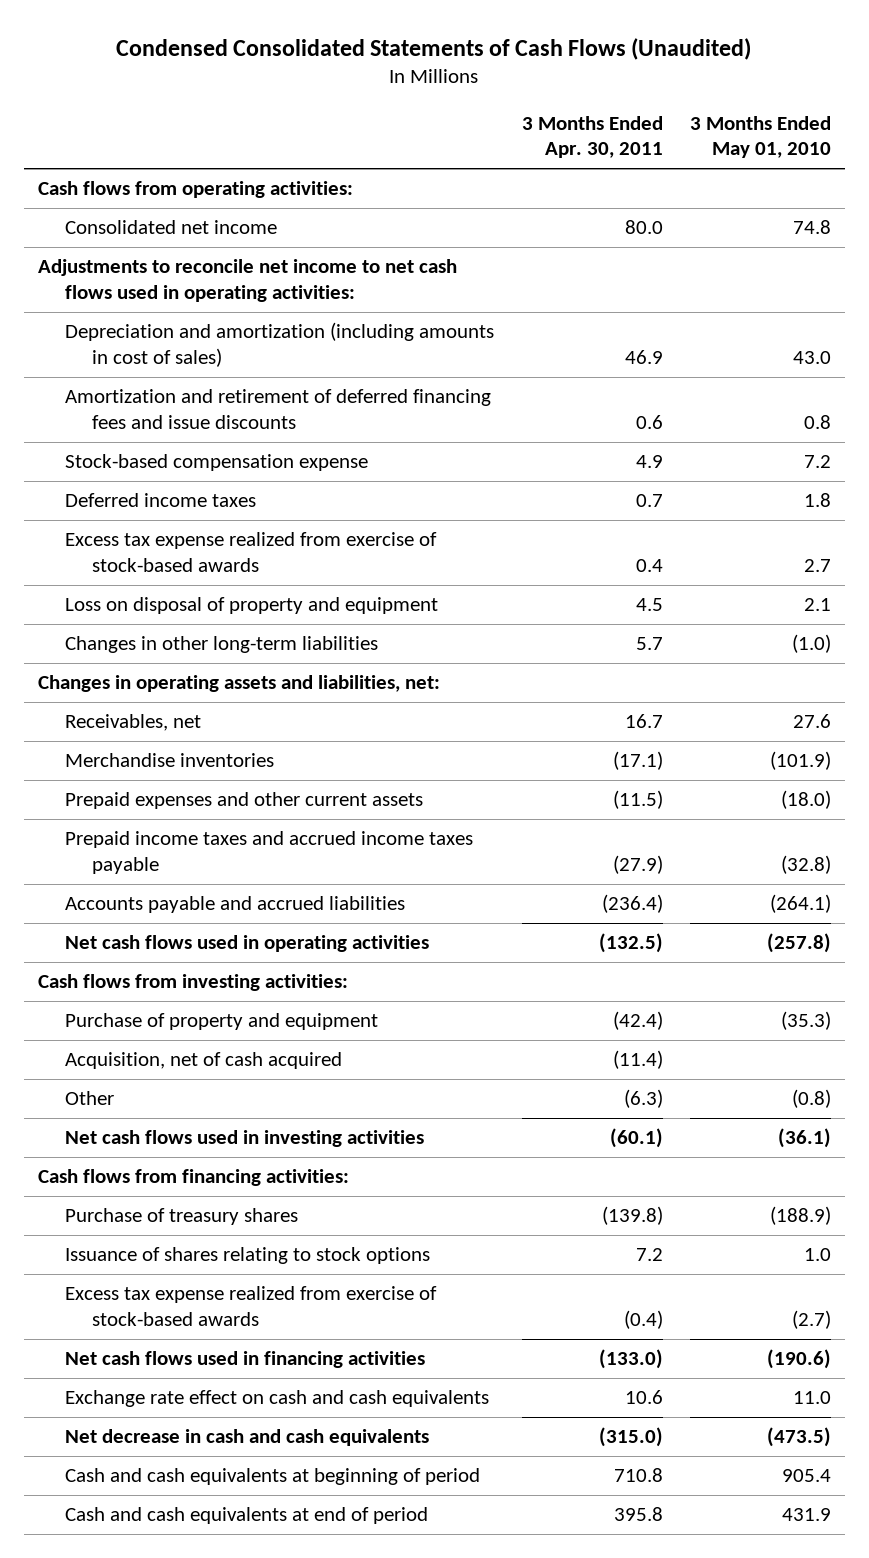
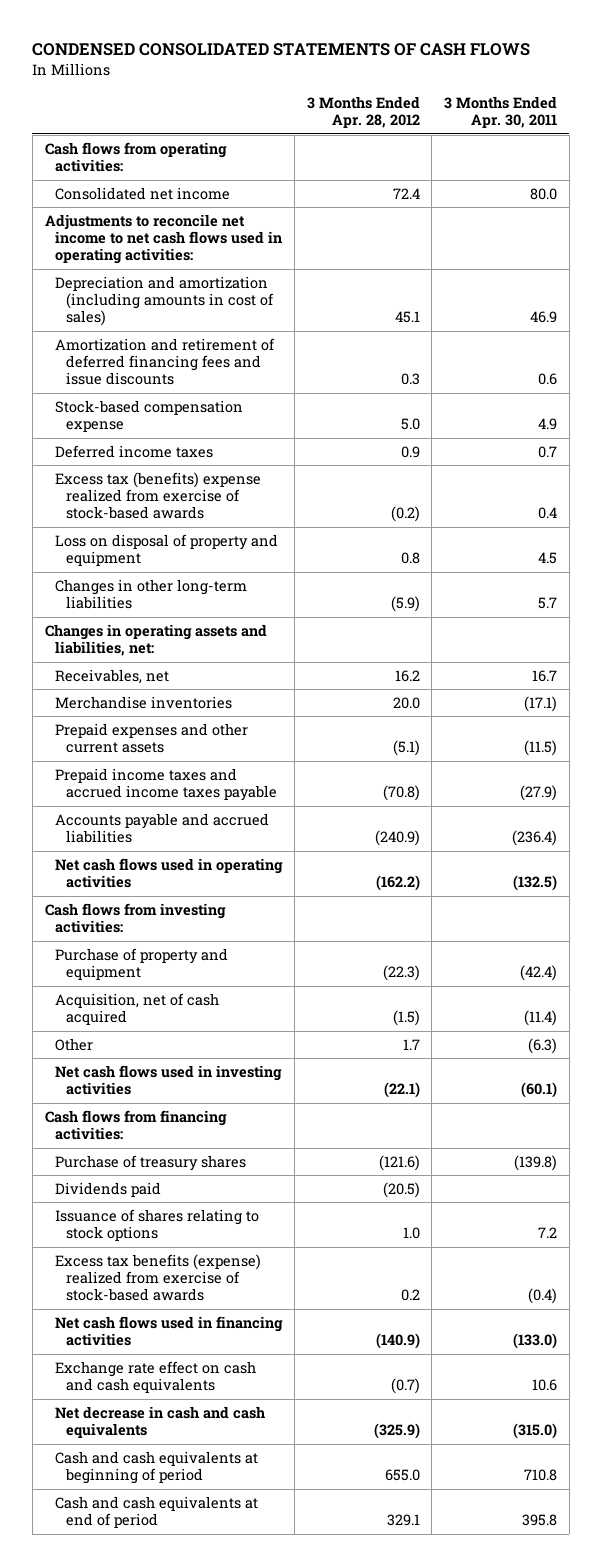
- Condensed Consolidated Statements of Cash Flows (Unaudited)
+ CONDENSED CONSOLIDATED STATEMENTS OF CASH FLOWS
- | 3 Months Ended Apr. 30, 2011 | 3 Months Ended May 01, 2010
+ | 3 Months Ended Apr. 28, 2012 | 3 Months Ended Apr. 30, 2011
- Excess tax expense realized from exercise of stock-based awards | 0.4 | 2.7
+ Excess tax (benefits) expense realized from exercise of stock-based awards | (0.2) | 0.4
+ Dividends paid | (20.5) |
- Excess tax expense realized from exercise of stock-based awards | (0.4) | (2.7)
+ Excess tax benefits (expense) realized from exercise of stock-based awards | 0.2 | (0.4)

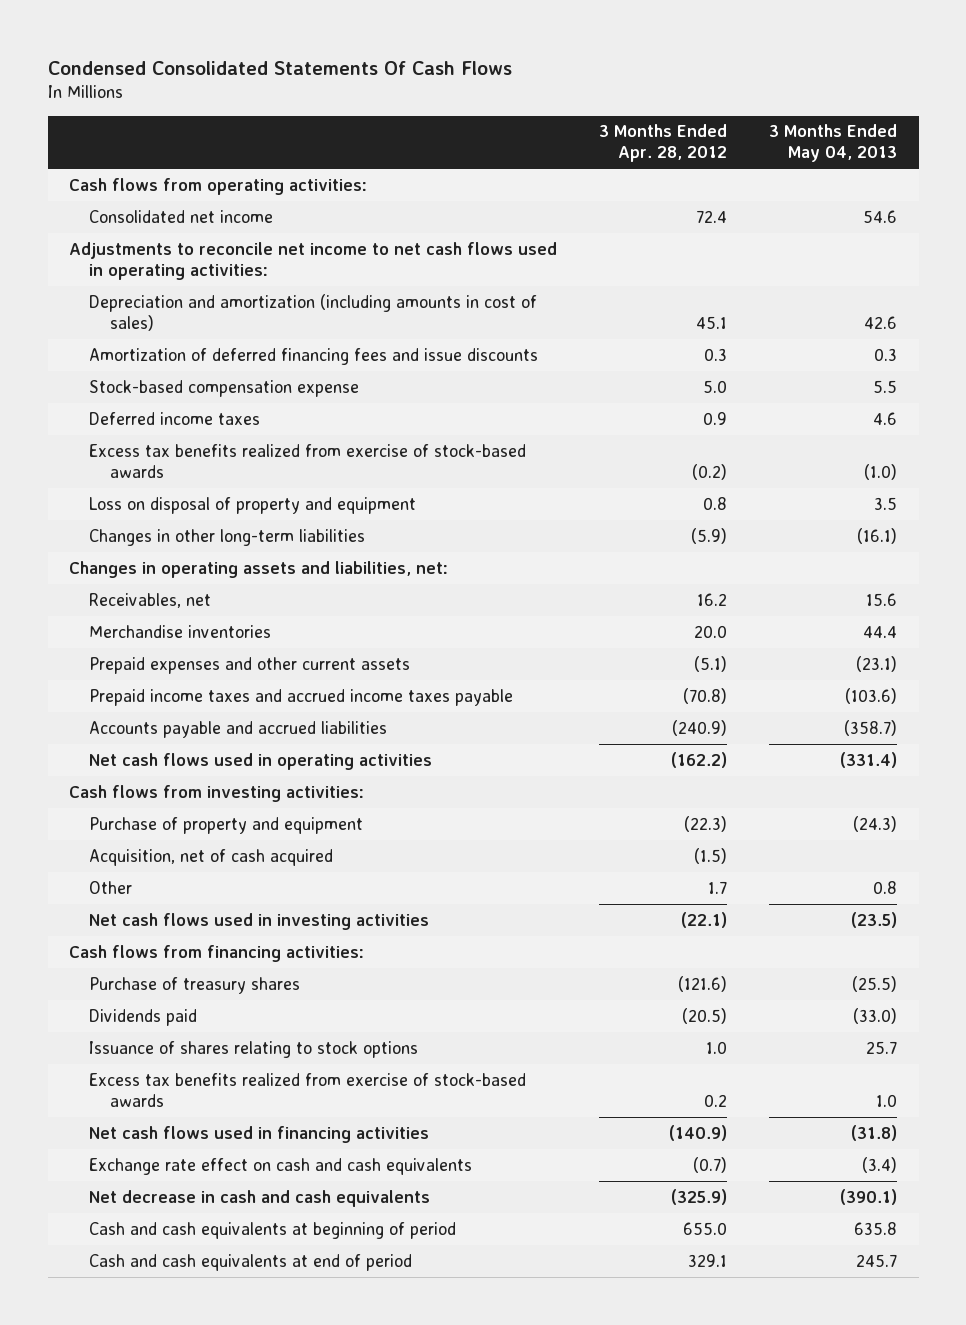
- CONDENSED CONSOLIDATED STATEMENTS OF CASH FLOWS
+ Condensed Consolidated Statements Of Cash Flows
- | 3 Months Ended Apr. 28, 2012 | 3 Months Ended Apr. 30, 2011
+ | 3 Months Ended Apr. 28, 2012 | 3 Months Ended May 04, 2013
- Amortization and retirement of deferred financing fees and issue discounts | 0.3 | 0.6
+ Amortization of deferred financing fees and issue discounts | 0.3 | 0.3
- Excess tax (benefits) expense realized from exercise of stock-based awards | (0.2) | 0.4
+ Excess tax benefits realized from exercise of stock-based awards | (0.2) | (1.0)
- Excess tax benefits (expense) realized from exercise of stock-based awards | 0.2 | (0.4)
+ Excess tax benefits realized from exercise of stock-based awards | 0.2 | 1.0

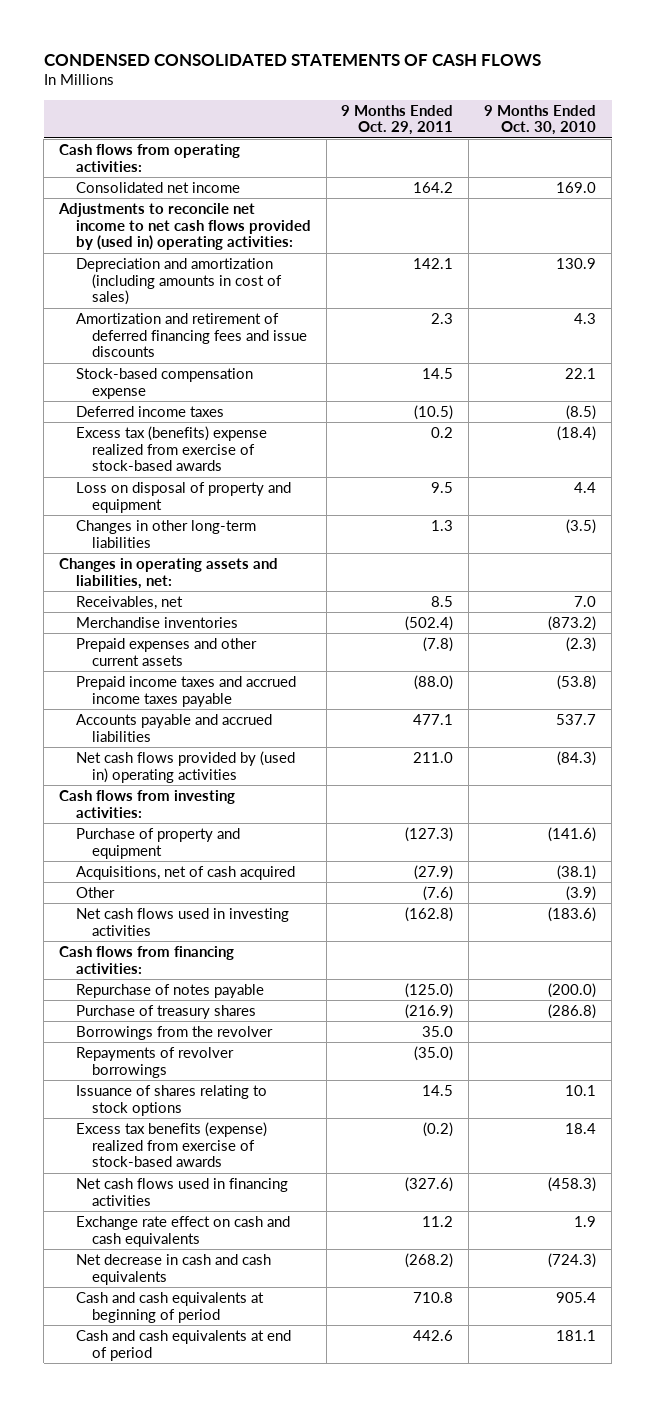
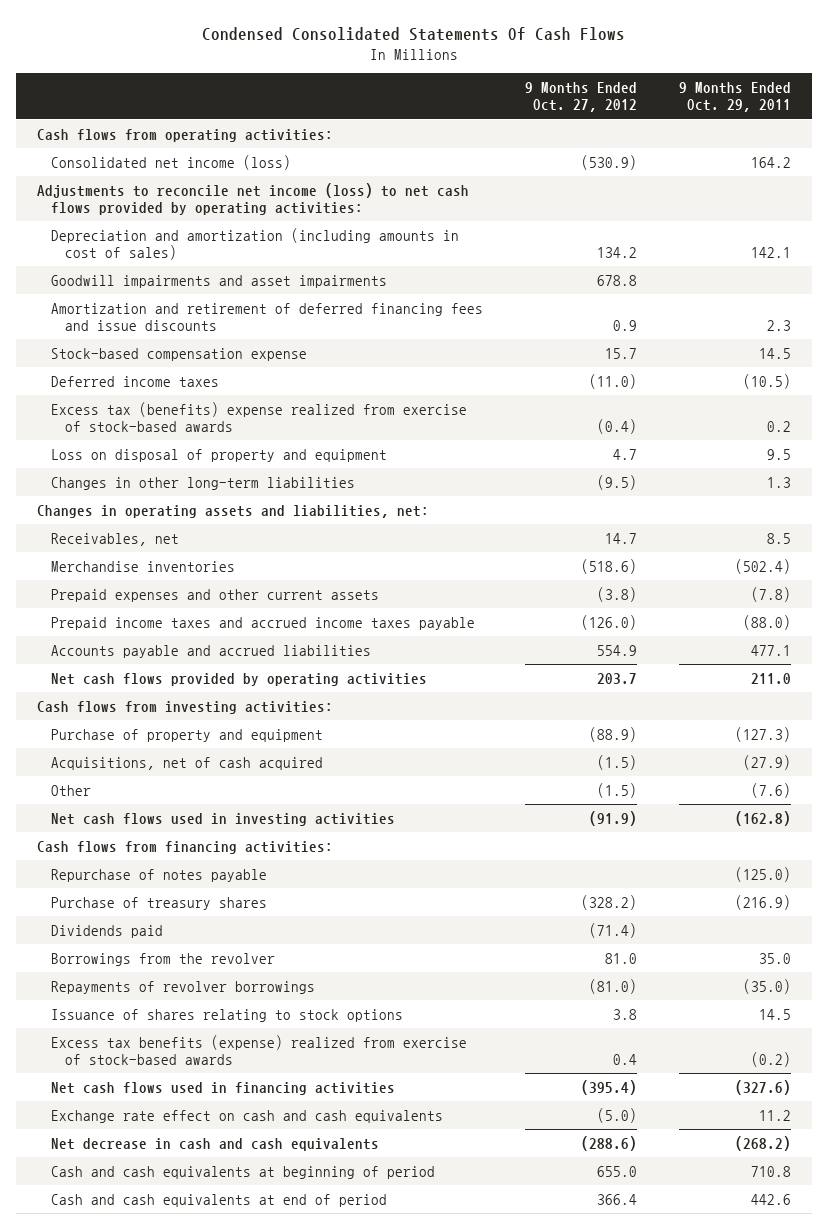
- CONDENSED CONSOLIDATED STATEMENTS OF CASH FLOWS
+ Condensed Consolidated Statements Of Cash Flows
- | 9 Months Ended Oct. 29, 2011 | 9 Months Ended Oct. 30, 2010
+ | 9 Months Ended Oct. 27, 2012 | 9 Months Ended Oct. 29, 2011
- Consolidated net income | 164.2 | 169.0
- Adjustments to reconcile net income to net cash flows provided by (used in) operating activities:
+ Consolidated net income (loss) | (530.9) | 164.2
+ Adjustments to reconcile net income (loss) to net cash flows provided by operating activities:
+ Goodwill impairments and asset impairments | 678.8 |
- Net cash flows provided by (used in) operating activities | 211.0 | (84.3)
+ Net cash flows provided by operating activities | 203.7 | 211.0
+ Dividends paid | (71.4) |

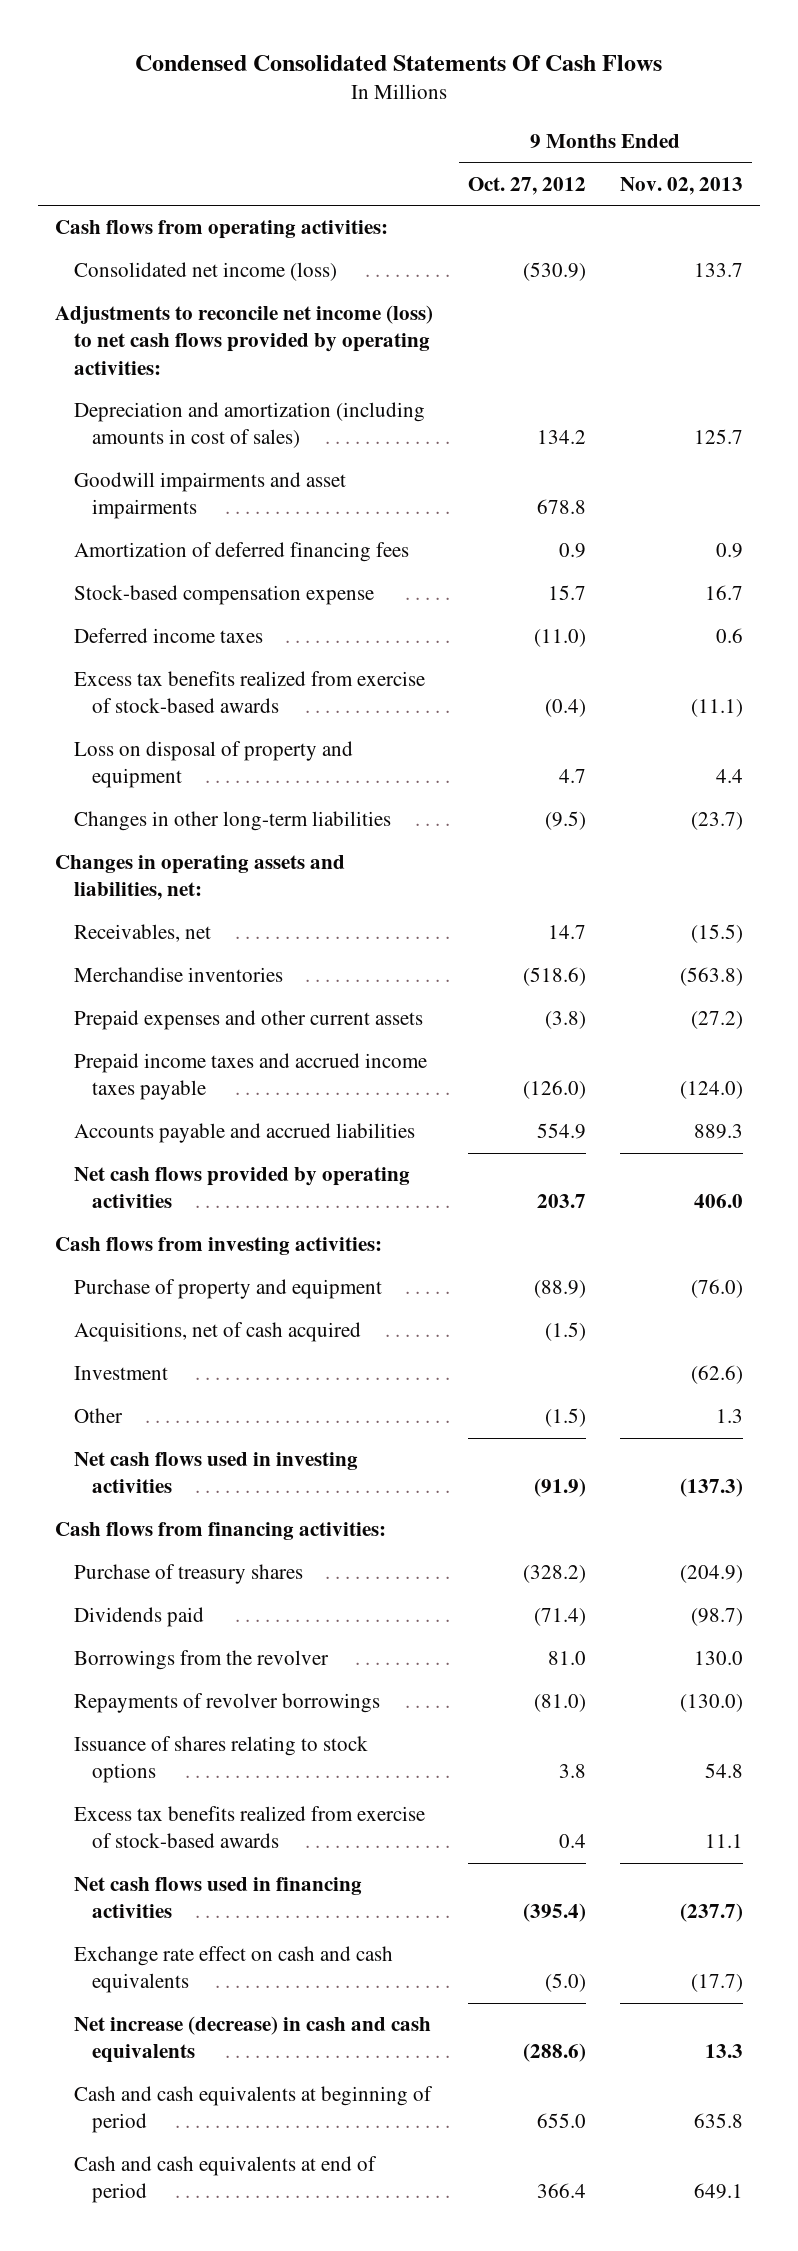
- | 9 Months Ended Oct. 27, 2012 | 9 Months Ended Oct. 29, 2011
+ | 9 Months Ended Oct. 27, 2012 | 9 Months Ended Nov. 02, 2013
- Amortization and retirement of deferred financing fees and issue discounts | 0.9 | 2.3
+ Amortization of deferred financing fees | 0.9 | 0.9
- Excess tax (benefits) expense realized from exercise of stock-based awards | (0.4) | 0.2
+ Excess tax benefits realized from exercise of stock-based awards | (0.4) | (11.1)
+ Investment | | (62.6)
- Repurchase of notes payable | | (125.0)
- Excess tax benefits (expense) realized from exercise of stock-based awards | 0.4 | (0.2)
+ Excess tax benefits realized from exercise of stock-based awards | 0.4 | 11.1
- Net decrease in cash and cash equivalents | (288.6) | (268.2)
+ Net increase (decrease) in cash and cash equivalents | (288.6) | 13.3

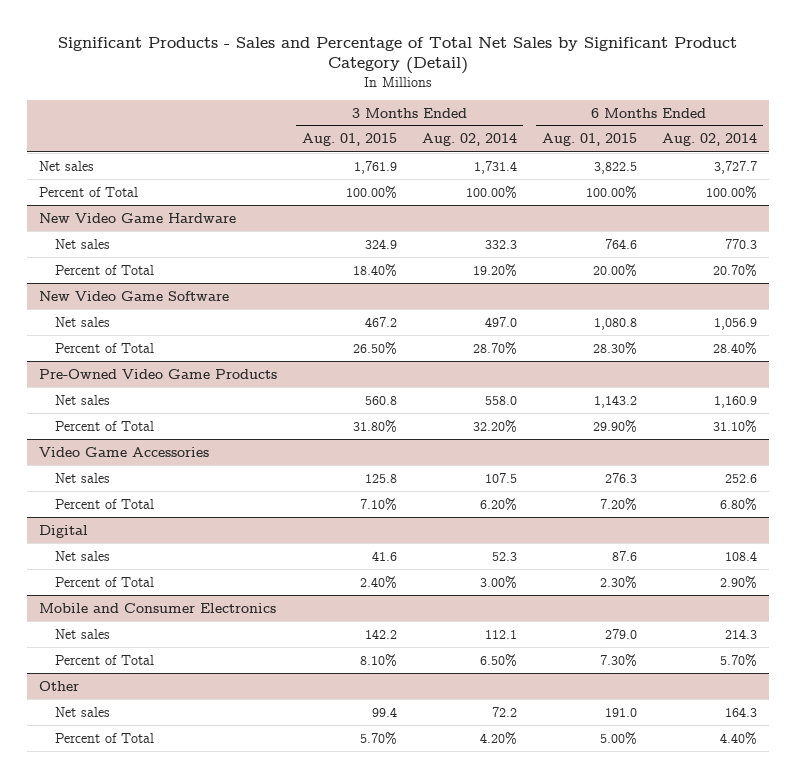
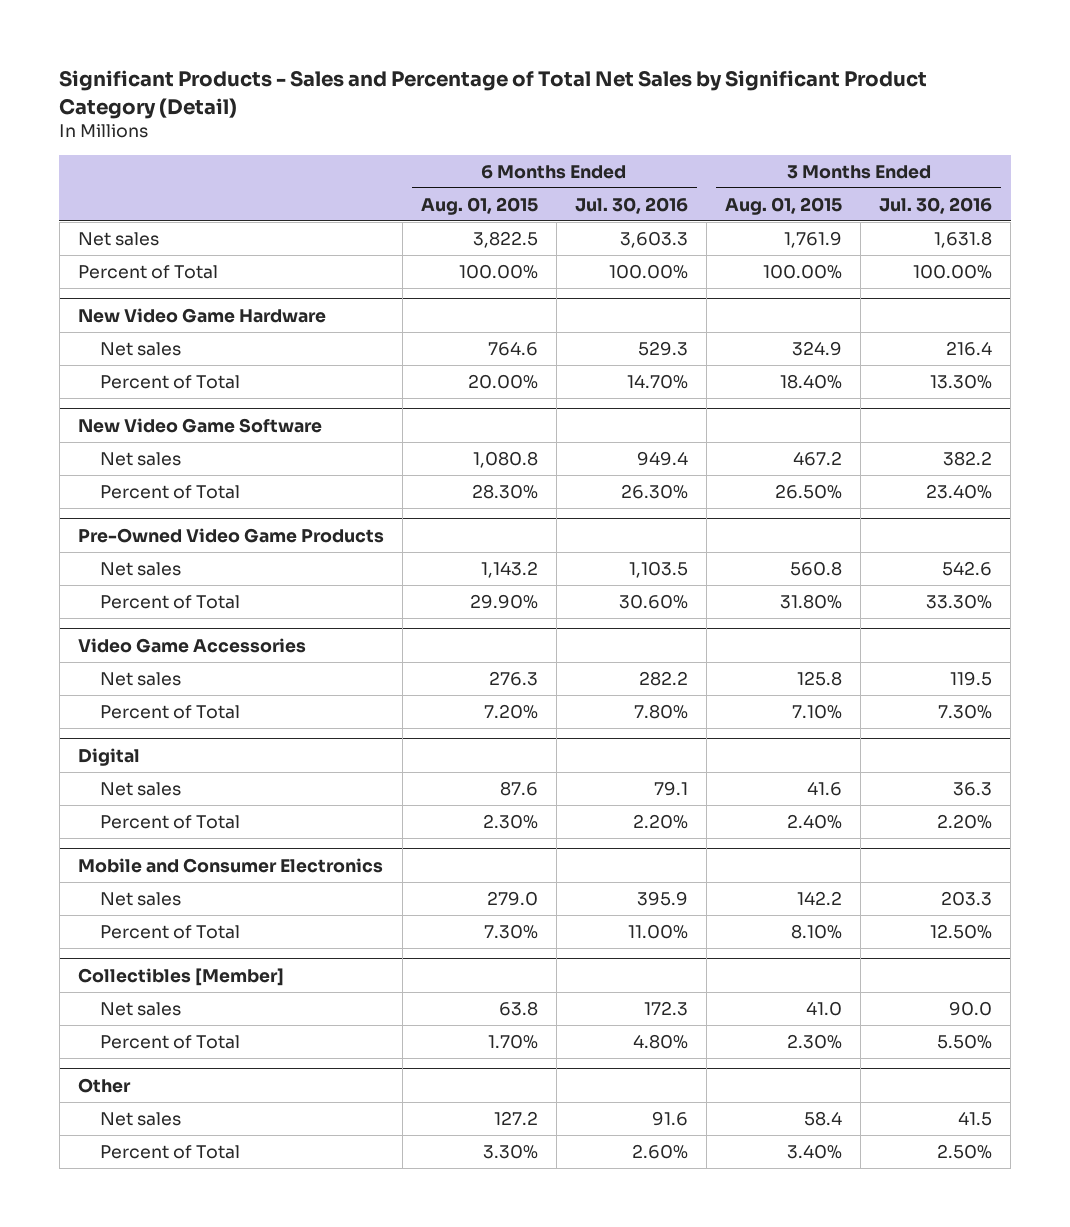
- | 3 Months Ended Aug. 01, 2015 | 3 Months Ended Aug. 02, 2014 | 6 Months Ended Aug. 01, 2015 | 6 Months Ended Aug. 02, 2014
+ | 6 Months Ended Aug. 01, 2015 | 6 Months Ended Jul. 30, 2016 | 3 Months Ended Aug. 01, 2015 | 3 Months Ended Jul. 30, 2016
+ Collectibles [Member]
+ Net sales | 63.8 | 172.3 | 41.0 | 90.0
+ Percent of Total | 1.70% | 4.80% | 2.30% | 5.50%
@ Other
- Net sales | 99.4 | 72.2 | 191.0 | 164.3
- Percent of Total | 5.70% | 4.20% | 5.00% | 4.40%
+ Net sales | 127.2 | 91.6 | 58.4 | 41.5
+ Percent of Total | 3.30% | 2.60% | 3.40% | 2.50%

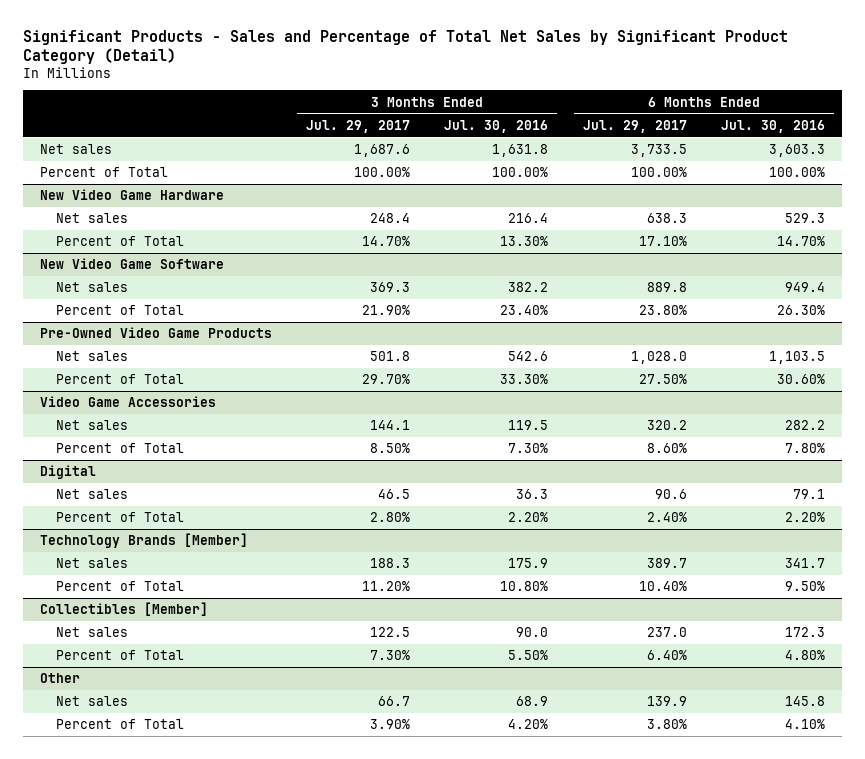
- | 6 Months Ended Aug. 01, 2015 | 6 Months Ended Jul. 30, 2016 | 3 Months Ended Aug. 01, 2015 | 3 Months Ended Jul. 30, 2016
+ | 3 Months Ended Jul. 29, 2017 | 3 Months Ended Jul. 30, 2016 | 6 Months Ended Jul. 29, 2017 | 6 Months Ended Jul. 30, 2016
- Mobile and Consumer Electronics
- Net sales | 279.0 | 395.9 | 142.2 | 203.3
- Percent of Total | 7.30% | 11.00% | 8.10% | 12.50%
+ Technology Brands [Member]
+ Net sales | 188.3 | 175.9 | 389.7 | 341.7
+ Percent of Total | 11.20% | 10.80% | 10.40% | 9.50%
@ Other
- Net sales | 127.2 | 91.6 | 58.4 | 41.5
- Percent of Total | 3.30% | 2.60% | 3.40% | 2.50%
+ Net sales | 66.7 | 68.9 | 139.9 | 145.8
+ Percent of Total | 3.90% | 4.20% | 3.80% | 4.10%

